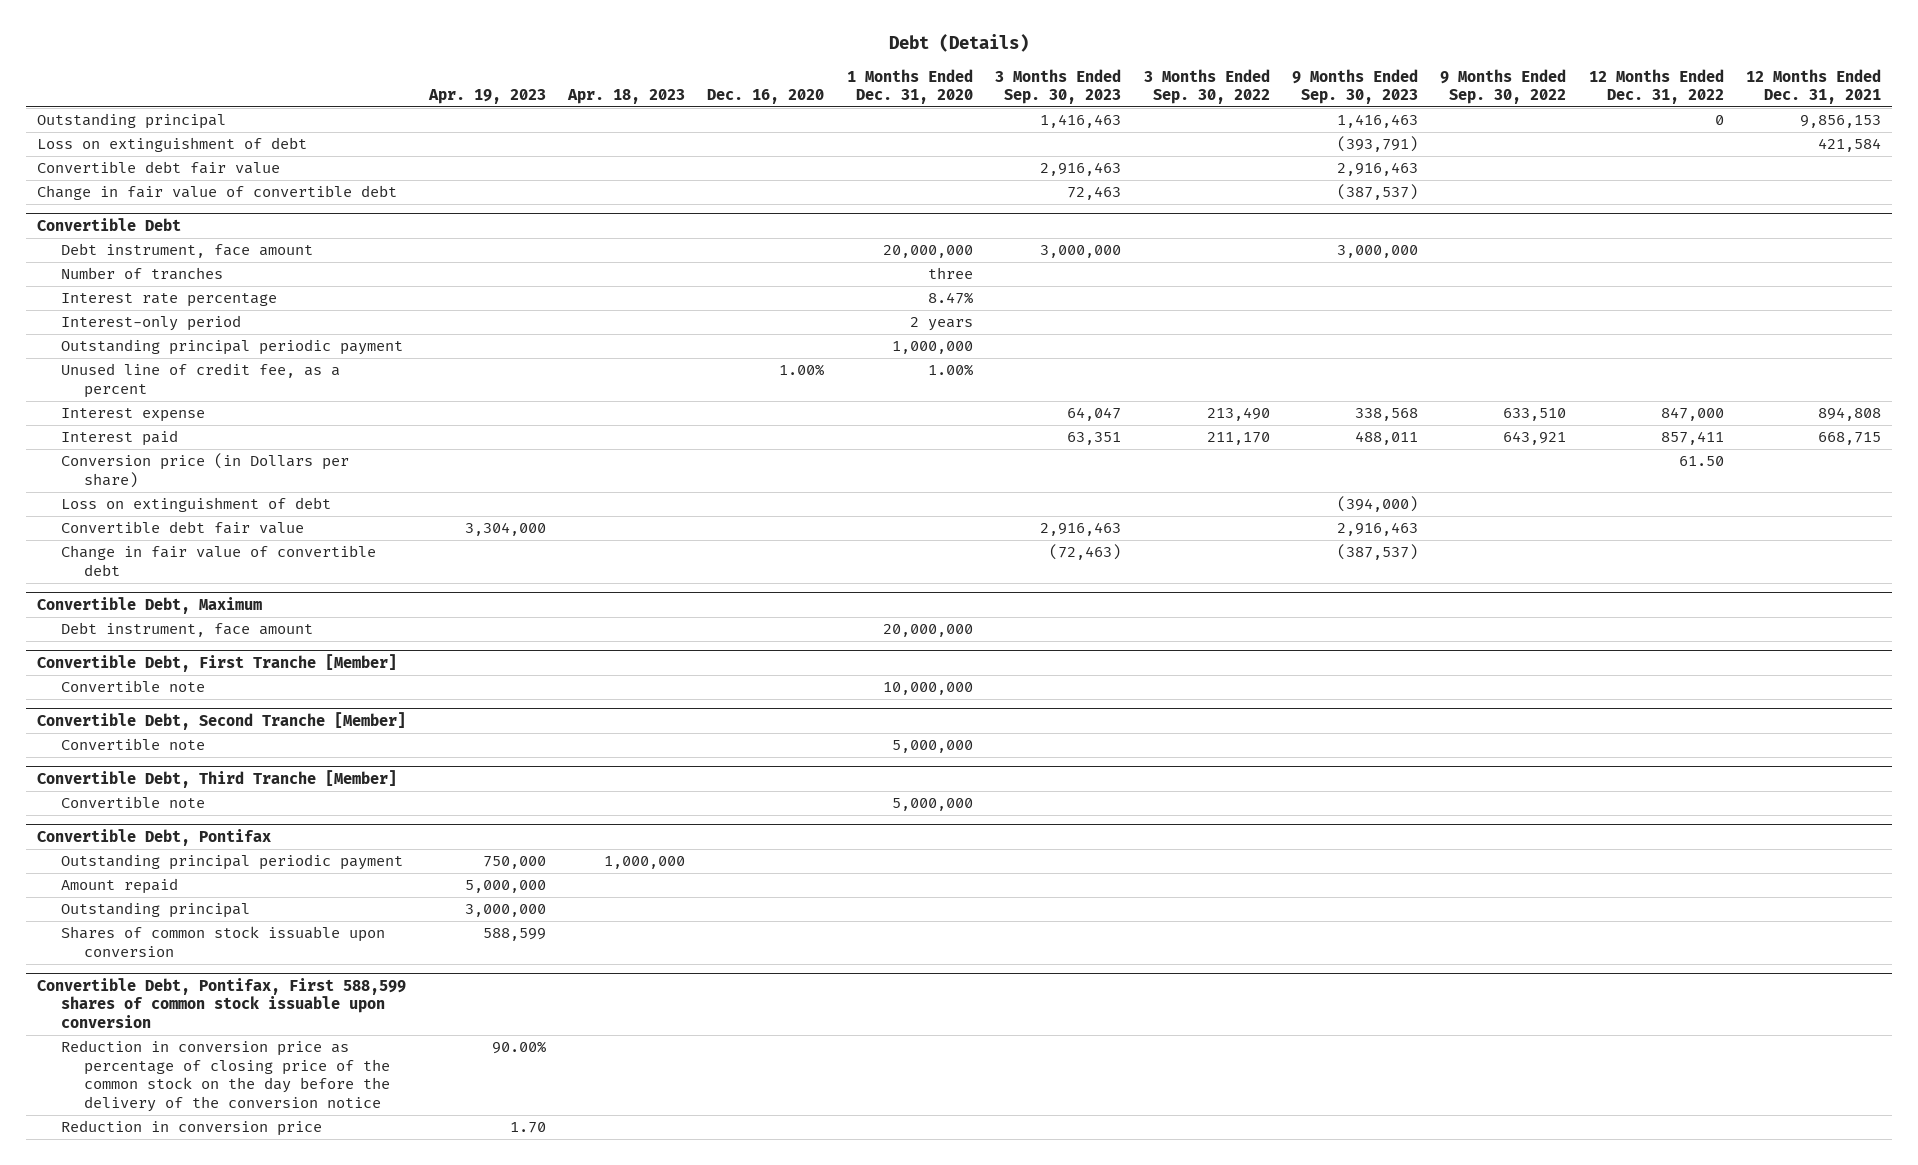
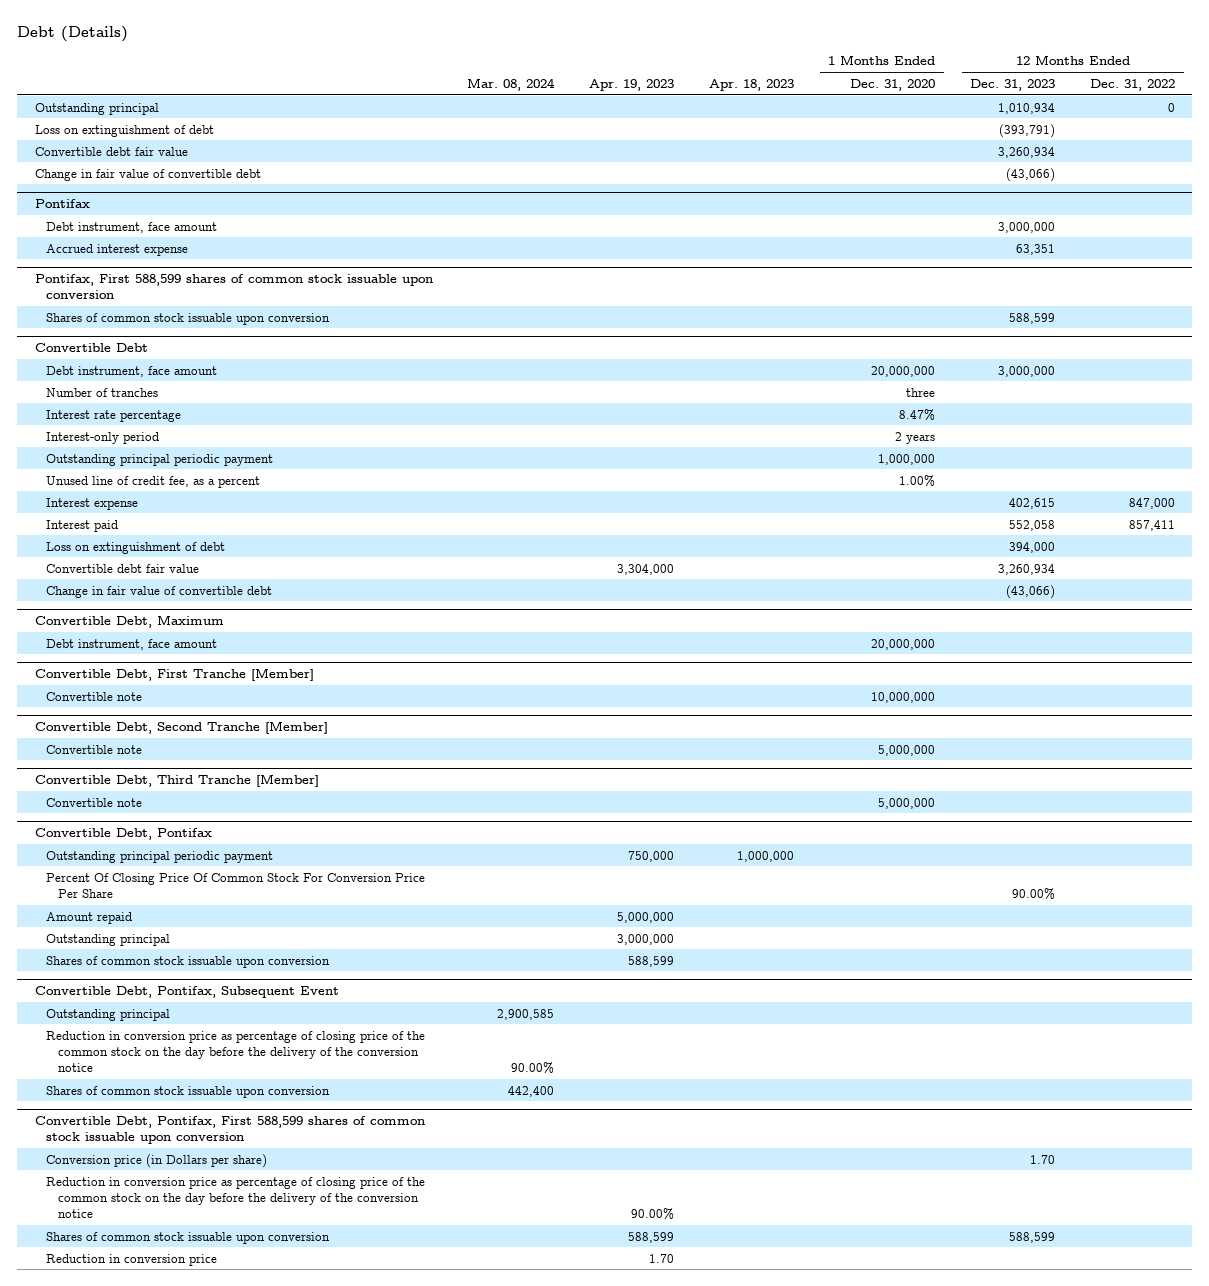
- | Apr. 19, 2023 | Apr. 18, 2023 | Dec. 16, 2020 | 1 Months Ended Dec. 31, 2020 | 3 Months Ended Sep. 30, 2023 | 3 Months Ended Sep. 30, 2022 | 9 Months Ended Sep. 30, 2023 | 9 Months Ended Sep. 30, 2022 | 12 Months Ended Dec. 31, 2022 | 12 Months Ended Dec. 31, 2021
+ | Mar. 08, 2024 | Apr. 19, 2023 | Apr. 18, 2023 | 1 Months Ended Dec. 31, 2020 | 12 Months Ended Dec. 31, 2023 | 12 Months Ended Dec. 31, 2022
+ Pontifax
+ Debt instrument, face amount | | | | | 3,000,000 |
+ Accrued interest expense | | | | | 63,351 |
+ Pontifax, First 588,599 shares of common stock issuable upon conversion
+ Shares of common stock issuable upon conversion | | | | | 588,599 |
@ Convertible Debt
- Conversion price (in Dollars per share) | | | | | | | | | 61.50 |
@ Convertible Debt, Pontifax
+ Percent Of Closing Price Of Common Stock For Conversion Price Per Share | | | | | 90.00% |
+ Convertible Debt, Pontifax, Subsequent Event
+ Outstanding principal | 2,900,585 | | | | |
+ Reduction in conversion price as percentage of closing price of the common stock on the day before the delivery of the conversion notice | 90.00% | | | | |
+ Shares of common stock issuable upon conversion | 442,400 | | | | |
@ Convertible Debt, Pontifax, First 588,599 shares of common stock issuable upon conversion
+ Conversion price (in Dollars per share) | | | | | 1.70 |
+ Shares of common stock issuable upon conversion | | 588,599 | | | 588,599 |

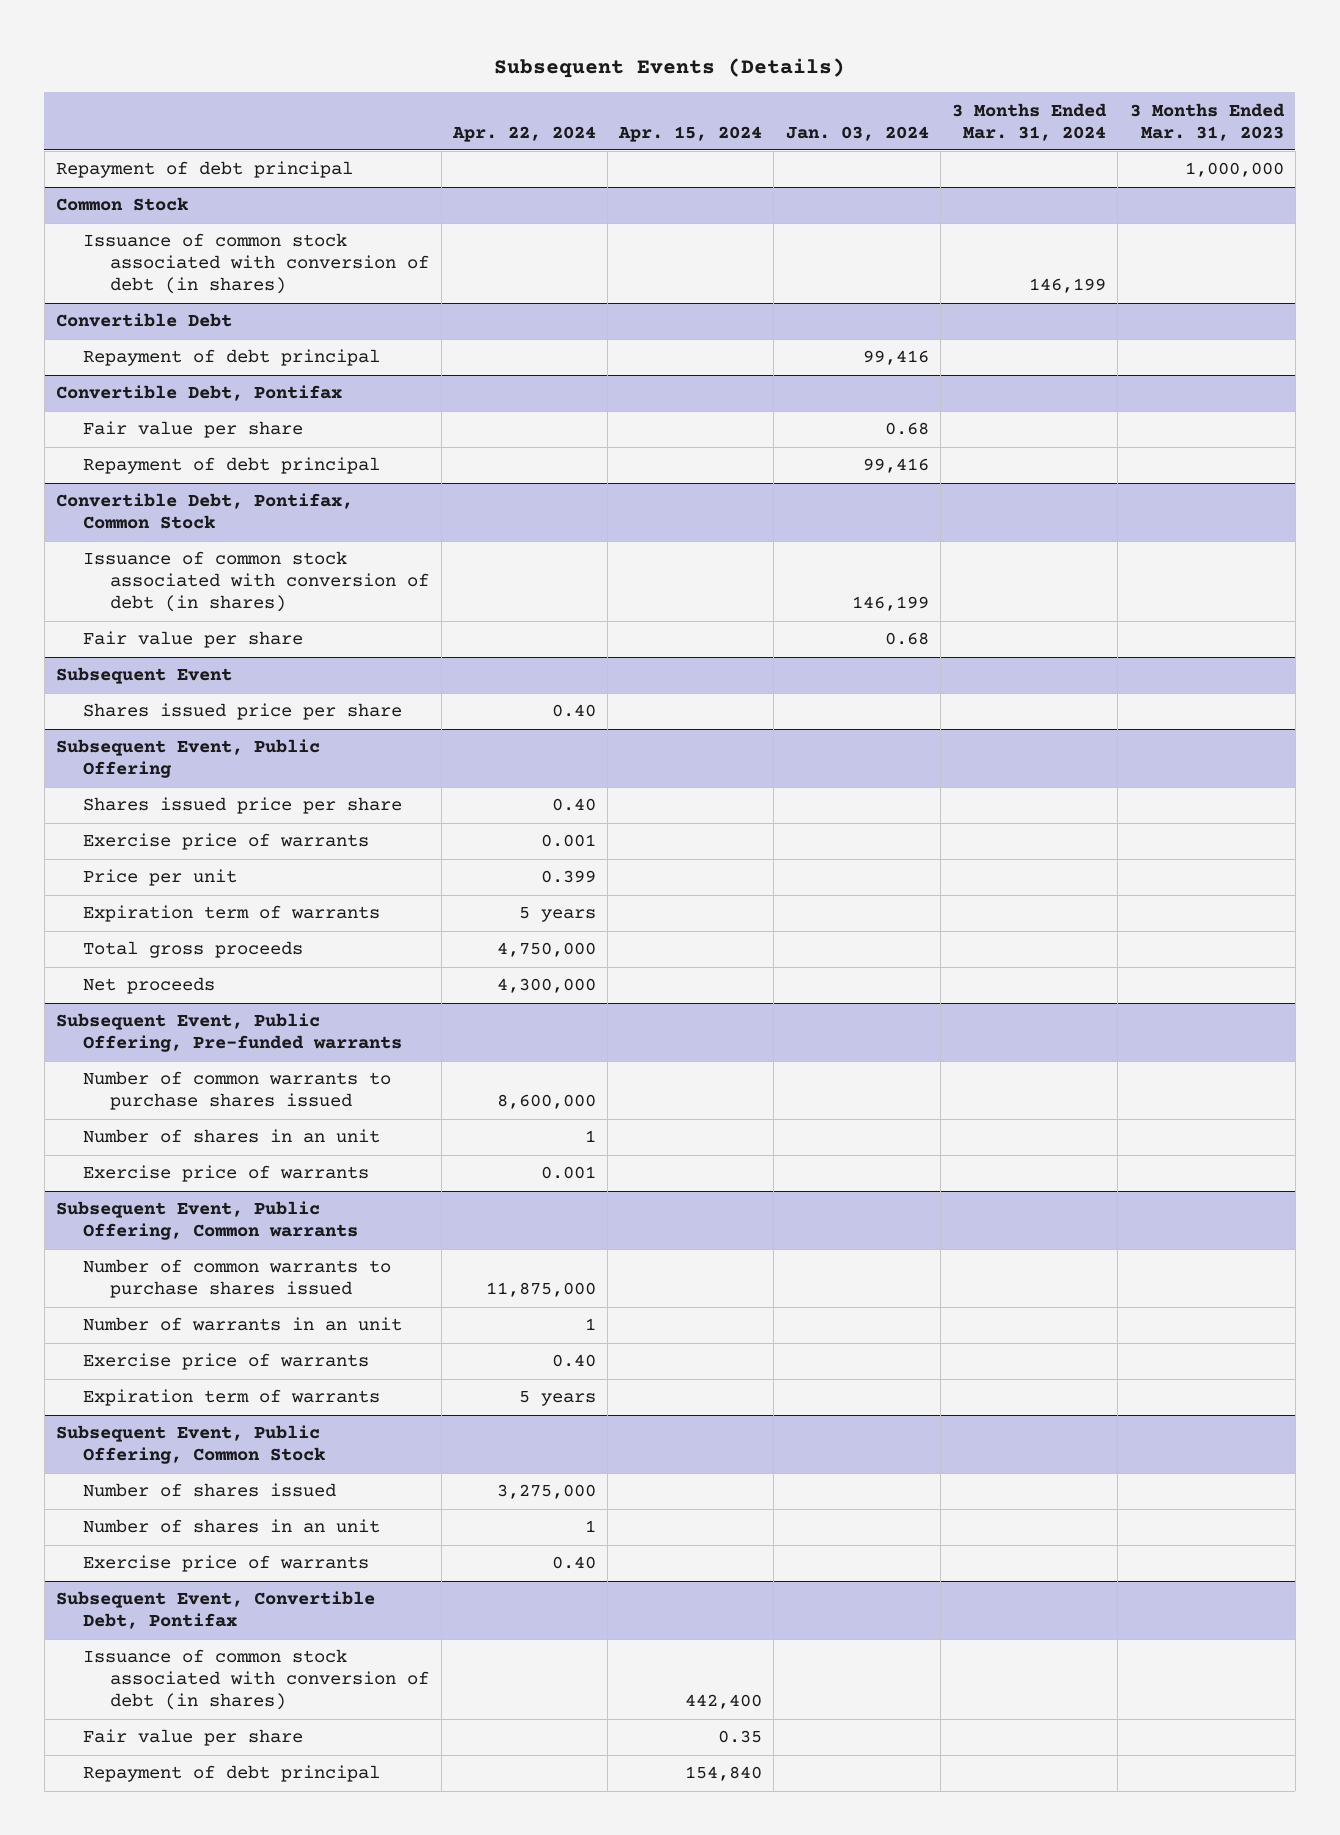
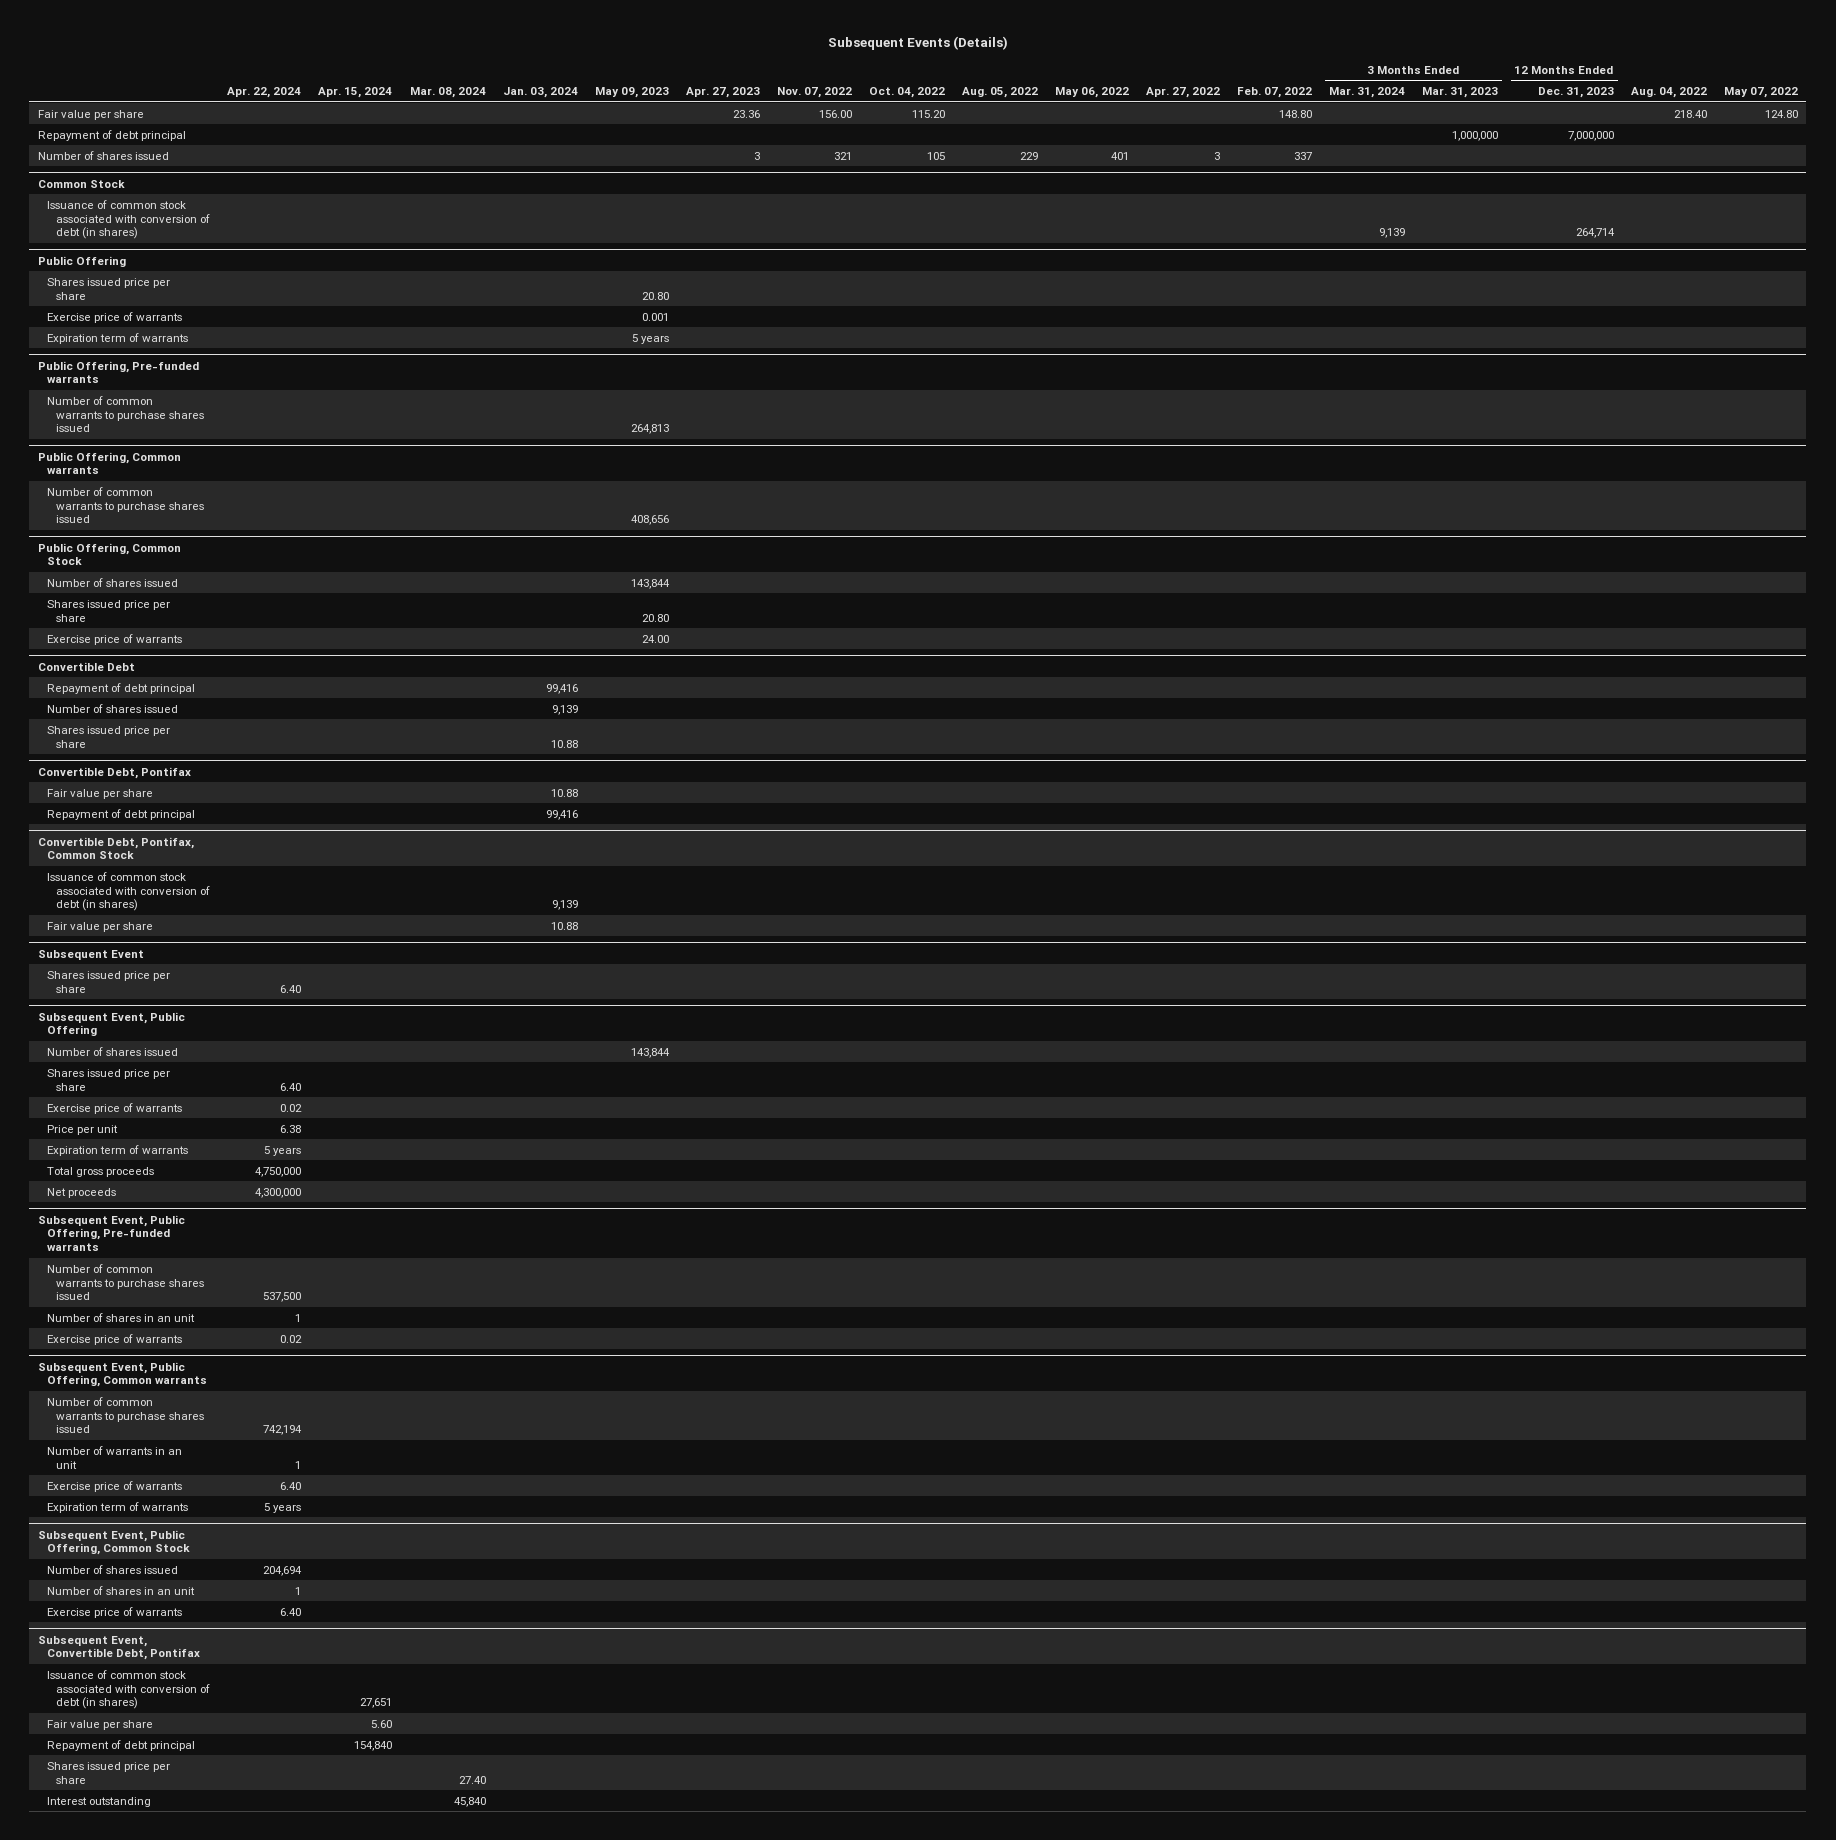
- | Apr. 22, 2024 | Apr. 15, 2024 | Jan. 03, 2024 | 3 Months Ended Mar. 31, 2024 | 3 Months Ended Mar. 31, 2023
+ | Apr. 22, 2024 | Apr. 15, 2024 | Mar. 08, 2024 | Jan. 03, 2024 | May 09, 2023 | Apr. 27, 2023 | Nov. 07, 2022 | Oct. 04, 2022 | Aug. 05, 2022 | May 06, 2022 | Apr. 27, 2022 | Feb. 07, 2022 | 3 Months Ended Mar. 31, 2024 | 3 Months Ended Mar. 31, 2023 | 12 Months Ended Dec. 31, 2023 | Aug. 04, 2022 | May 07, 2022
+ Fair value per share | | | | | | 23.36 | 156.00 | 115.20 | | | | 148.80 | | | | 218.40 | 124.80
+ Number of shares issued | | | | | | 3 | 321 | 105 | 229 | 401 | 3 | 337 | | | | |
@ Common Stock
- Issuance of common stock associated with conversion of debt (in shares) | | | | 146,199 |
+ Issuance of common stock associated with conversion of debt (in shares) | | | | | | | | | | | | | 9,139 | | 264,714 | |
+ Public Offering
+ Shares issued price per share | | | | | 20.80 | | | | | | | | | | | |
+ Exercise price of warrants | | | | | 0.001 | | | | | | | | | | | |
+ Expiration term of warrants | | | | | 5 years | | | | | | | | | | | |
+ Public Offering, Pre-funded warrants
+ Number of common warrants to purchase shares issued | | | | | 264,813 | | | | | | | | | | | |
+ Public Offering, Common warrants
+ Number of common warrants to purchase shares issued | | | | | 408,656 | | | | | | | | | | | |
+ Public Offering, Common Stock
+ Number of shares issued | | | | | 143,844 | | | | | | | | | | | |
+ Shares issued price per share | | | | | 20.80 | | | | | | | | | | | |
+ Exercise price of warrants | | | | | 24.00 | | | | | | | | | | | |
@ Convertible Debt
+ Number of shares issued | | | | 9,139 | | | | | | | | | | | | |
+ Shares issued price per share | | | | 10.88 | | | | | | | | | | | | |
@ Convertible Debt, Pontifax
- Fair value per share | | | 0.68 | |
+ Fair value per share | | | | 10.88 | | | | | | | | | | | | |
@ Convertible Debt, Pontifax, Common Stock
- Issuance of common stock associated with conversion of debt (in shares) | | | 146,199 | |
- Fair value per share | | | 0.68 | |
+ Issuance of common stock associated with conversion of debt (in shares) | | | | 9,139 | | | | | | | | | | | | |
+ Fair value per share | | | | 10.88 | | | | | | | | | | | | |
@ Subsequent Event
- Shares issued price per share | 0.40 | | | |
+ Shares issued price per share | 6.40 | | | | | | | | | | | | | | | |
@ Subsequent Event, Public Offering
- Shares issued price per share | 0.40 | | | |
- Exercise price of warrants | 0.001 | | | |
- Price per unit | 0.399 | | | |
+ Number of shares issued | | | | | 143,844 | | | | | | | | | | | |
+ Shares issued price per share | 6.40 | | | | | | | | | | | | | | | |
+ Exercise price of warrants | 0.02 | | | | | | | | | | | | | | | |
+ Price per unit | 6.38 | | | | | | | | | | | | | | | |
@ Subsequent Event, Public Offering, Pre-funded warrants
- Number of common warrants to purchase shares issued | 8,600,000 | | | |
+ Number of common warrants to purchase shares issued | 537,500 | | | | | | | | | | | | | | | |
- Exercise price of warrants | 0.001 | | | |
+ Exercise price of warrants | 0.02 | | | | | | | | | | | | | | | |
@ Subsequent Event, Public Offering, Common warrants
- Number of common warrants to purchase shares issued | 11,875,000 | | | |
+ Number of common warrants to purchase shares issued | 742,194 | | | | | | | | | | | | | | | |
- Exercise price of warrants | 0.40 | | | |
+ Exercise price of warrants | 6.40 | | | | | | | | | | | | | | | |
@ Subsequent Event, Public Offering, Common Stock
- Number of shares issued | 3,275,000 | | | |
+ Number of shares issued | 204,694 | | | | | | | | | | | | | | | |
- Exercise price of warrants | 0.40 | | | |
+ Exercise price of warrants | 6.40 | | | | | | | | | | | | | | | |
@ Subsequent Event, Convertible Debt, Pontifax
- Issuance of common stock associated with conversion of debt (in shares) | | 442,400 | | |
- Fair value per share | | 0.35 | | |
+ Issuance of common stock associated with conversion of debt (in shares) | | 27,651 | | | | | | | | | | | | | | |
+ Fair value per share | | 5.60 | | | | | | | | | | | | | | |
+ Shares issued price per share | | | 27.40 | | | | | | | | | | | | | |
+ Interest outstanding | | | 45,840 | | | | | | | | | | | | | |

